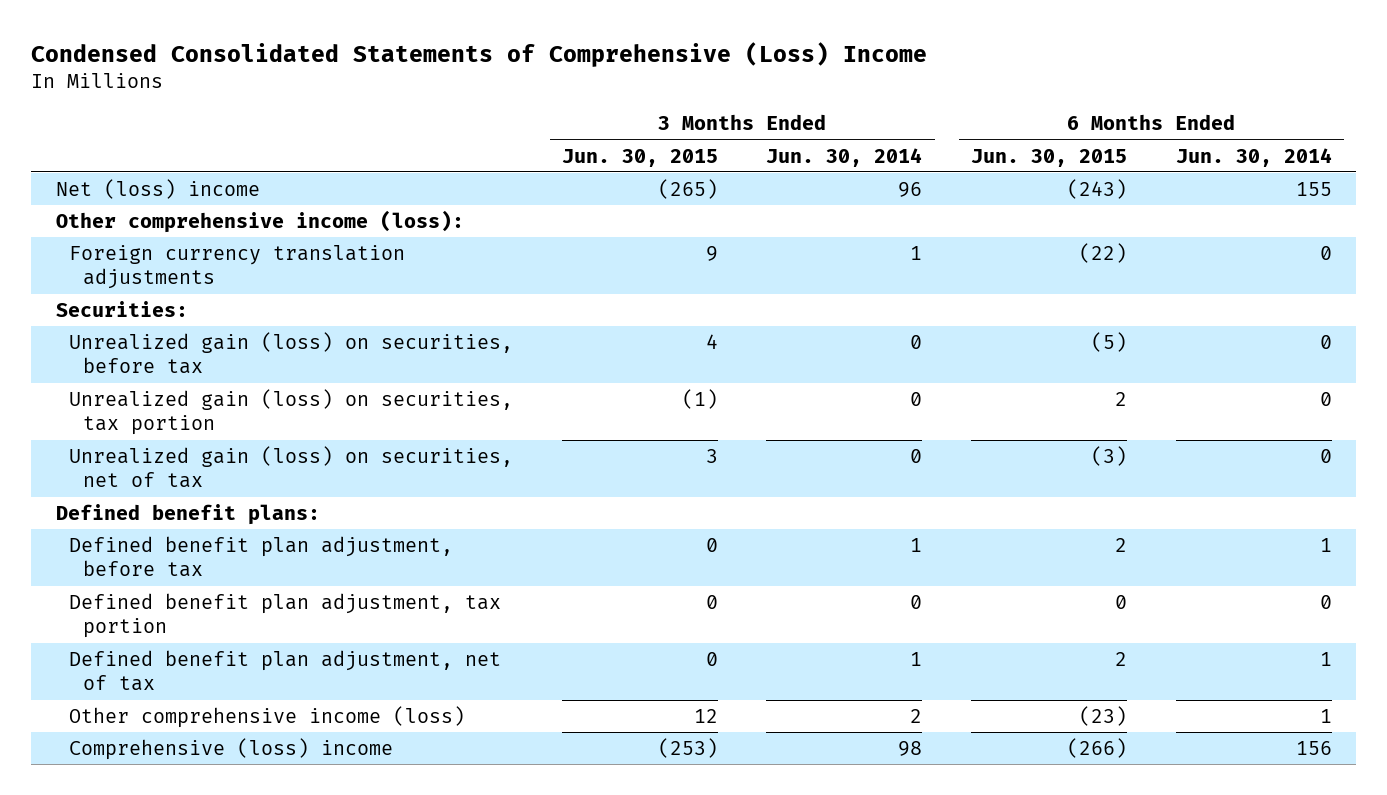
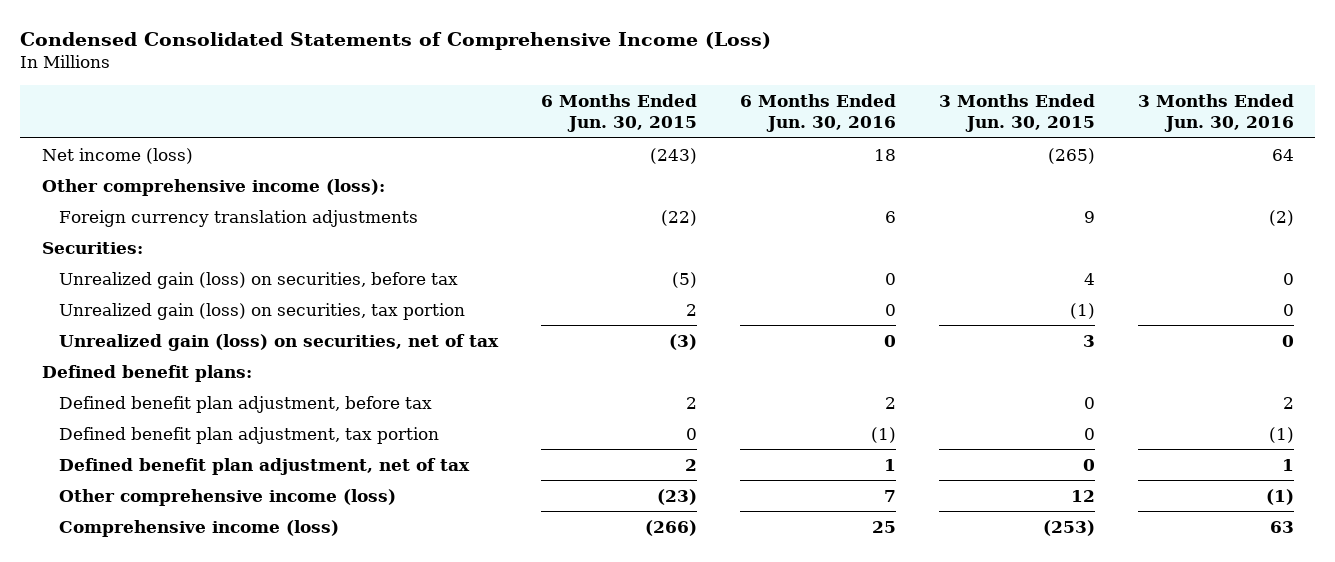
- Condensed Consolidated Statements of Comprehensive (Loss) Income
+ Condensed Consolidated Statements of Comprehensive Income (Loss)
- | 3 Months Ended Jun. 30, 2015 | 3 Months Ended Jun. 30, 2014 | 6 Months Ended Jun. 30, 2015 | 6 Months Ended Jun. 30, 2014
+ | 6 Months Ended Jun. 30, 2015 | 6 Months Ended Jun. 30, 2016 | 3 Months Ended Jun. 30, 2015 | 3 Months Ended Jun. 30, 2016
- Net (loss) income | (265) | 96 | (243) | 155
+ Net income (loss) | (243) | 18 | (265) | 64
- Comprehensive (loss) income | (253) | 98 | (266) | 156
+ Comprehensive income (loss) | (266) | 25 | (253) | 63

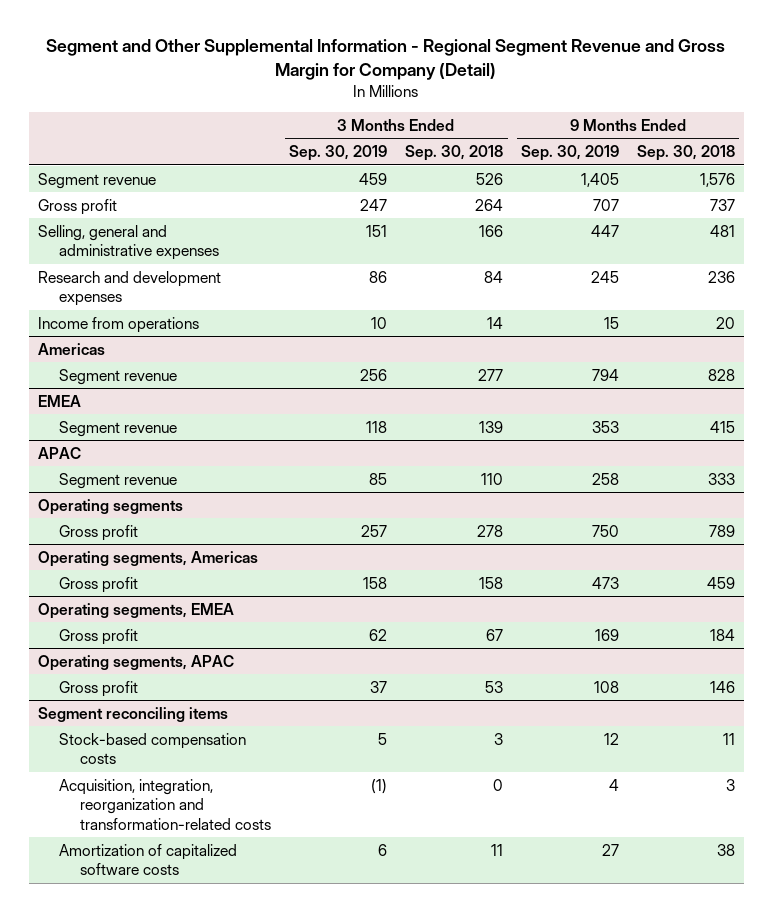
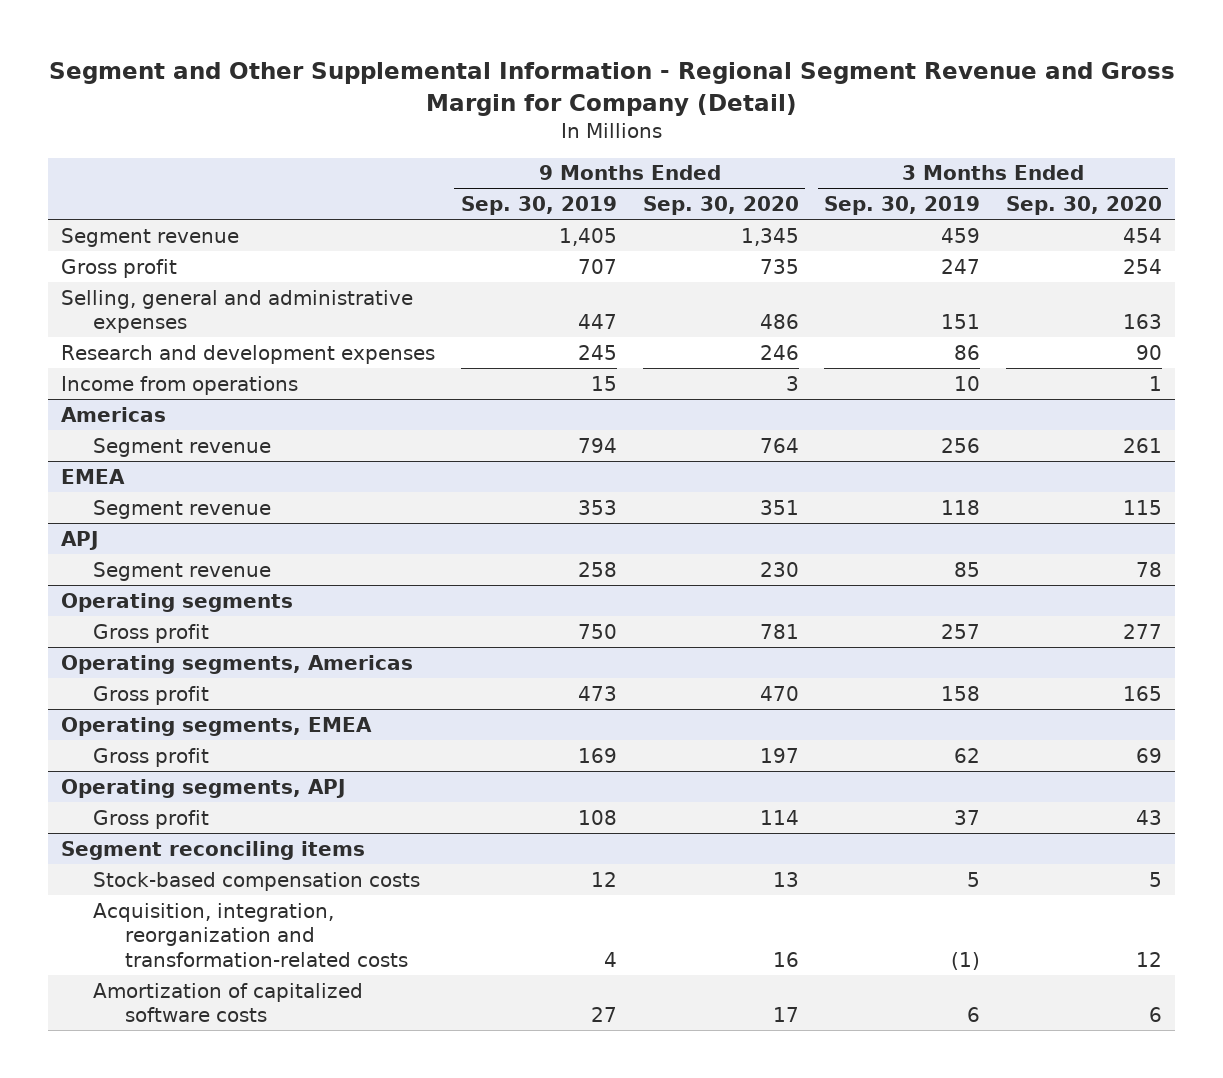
- | 3 Months Ended Sep. 30, 2019 | 3 Months Ended Sep. 30, 2018 | 9 Months Ended Sep. 30, 2019 | 9 Months Ended Sep. 30, 2018
+ | 9 Months Ended Sep. 30, 2019 | 9 Months Ended Sep. 30, 2020 | 3 Months Ended Sep. 30, 2019 | 3 Months Ended Sep. 30, 2020
- APAC
+ APJ
- Operating segments, APAC
+ Operating segments, APJ

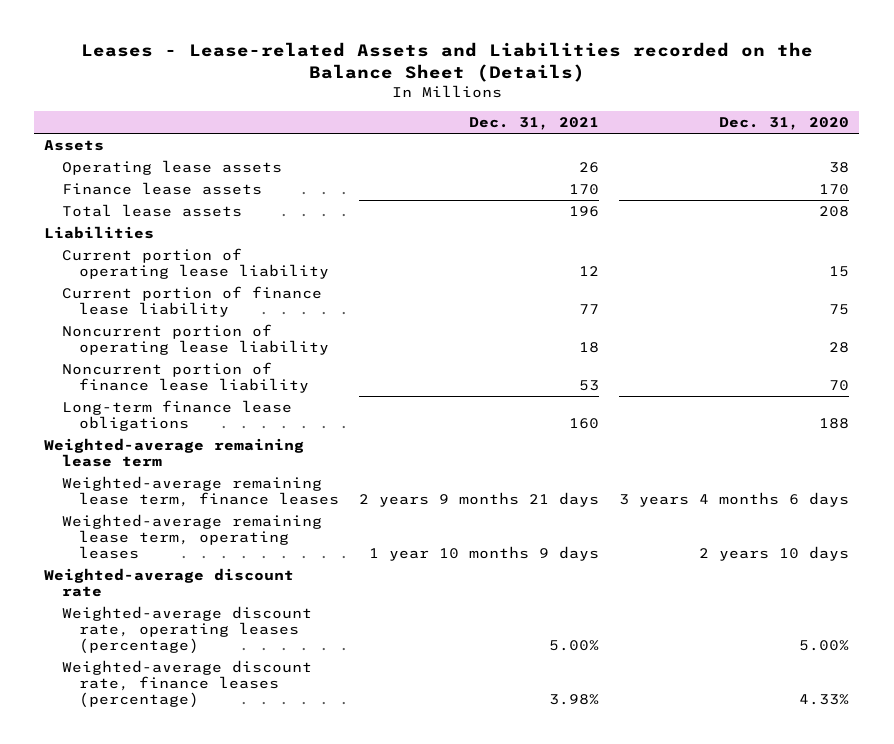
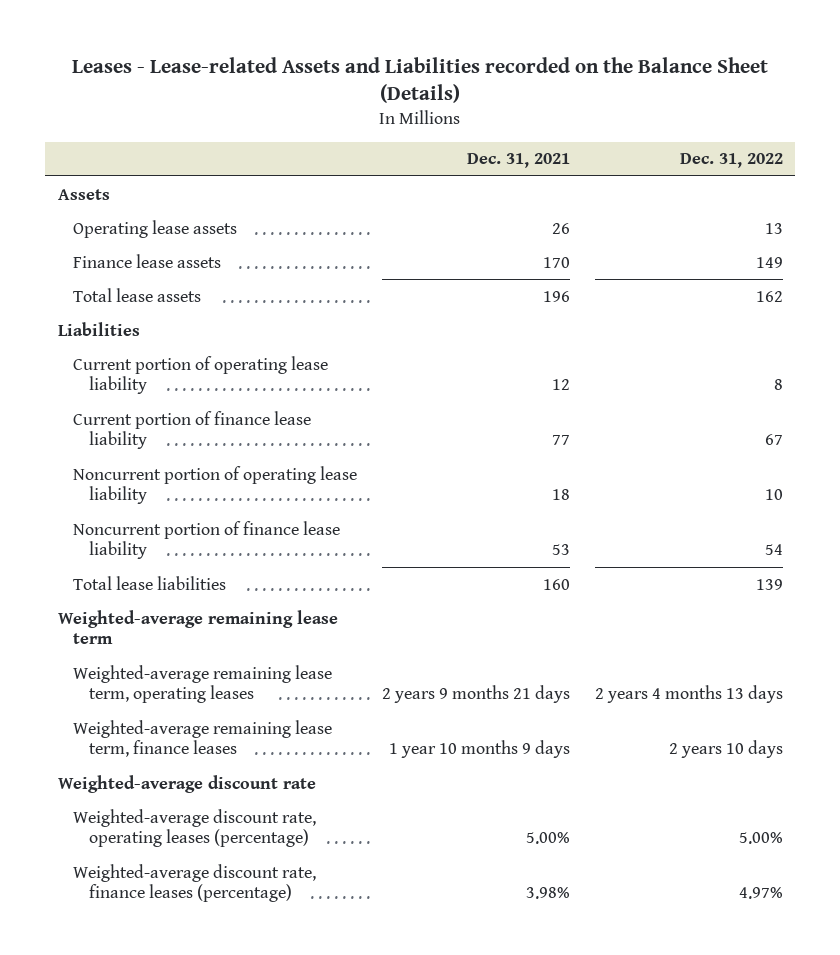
- | Dec. 31, 2021 | Dec. 31, 2020
+ | Dec. 31, 2021 | Dec. 31, 2022
- Long-term finance lease obligations | 160 | 188
+ Total lease liabilities | 160 | 139
- Weighted-average remaining lease term, finance leases | 2 years 9 months 21 days | 3 years 4 months 6 days
- Weighted-average remaining lease term, operating leases | 1 year 10 months 9 days | 2 years 10 days
+ Weighted-average remaining lease term, operating leases | 2 years 9 months 21 days | 2 years 4 months 13 days
+ Weighted-average remaining lease term, finance leases | 1 year 10 months 9 days | 2 years 10 days

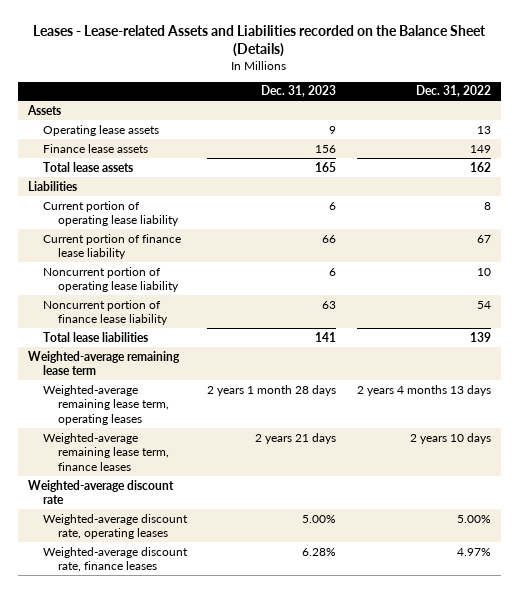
- | Dec. 31, 2021 | Dec. 31, 2022
+ | Dec. 31, 2023 | Dec. 31, 2022
- Weighted-average discount rate, operating leases (percentage) | 5.00% | 5.00%
- Weighted-average discount rate, finance leases (percentage) | 3.98% | 4.97%
+ Weighted-average discount rate, operating leases | 5.00% | 5.00%
+ Weighted-average discount rate, finance leases | 6.28% | 4.97%

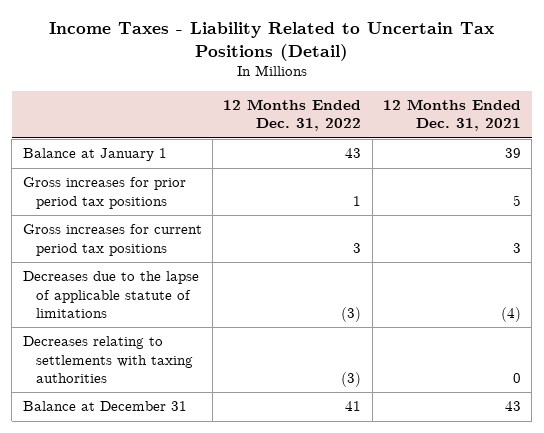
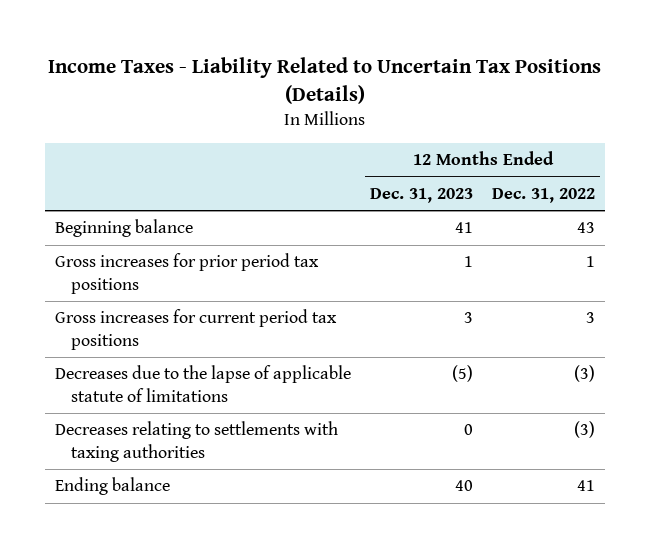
- Income Taxes - Liability Related to Uncertain Tax Positions (Detail)
+ Income Taxes - Liability Related to Uncertain Tax Positions (Details)
- | 12 Months Ended Dec. 31, 2022 | 12 Months Ended Dec. 31, 2021
+ | 12 Months Ended Dec. 31, 2023 | 12 Months Ended Dec. 31, 2022
- Balance at January 1 | 43 | 39
+ Beginning balance | 41 | 43
- Balance at December 31 | 41 | 43
+ Ending balance | 40 | 41

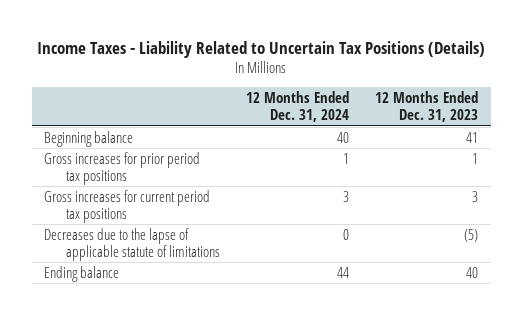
- | 12 Months Ended Dec. 31, 2023 | 12 Months Ended Dec. 31, 2022
+ | 12 Months Ended Dec. 31, 2024 | 12 Months Ended Dec. 31, 2023
- Decreases relating to settlements with taxing authorities | 0 | (3)

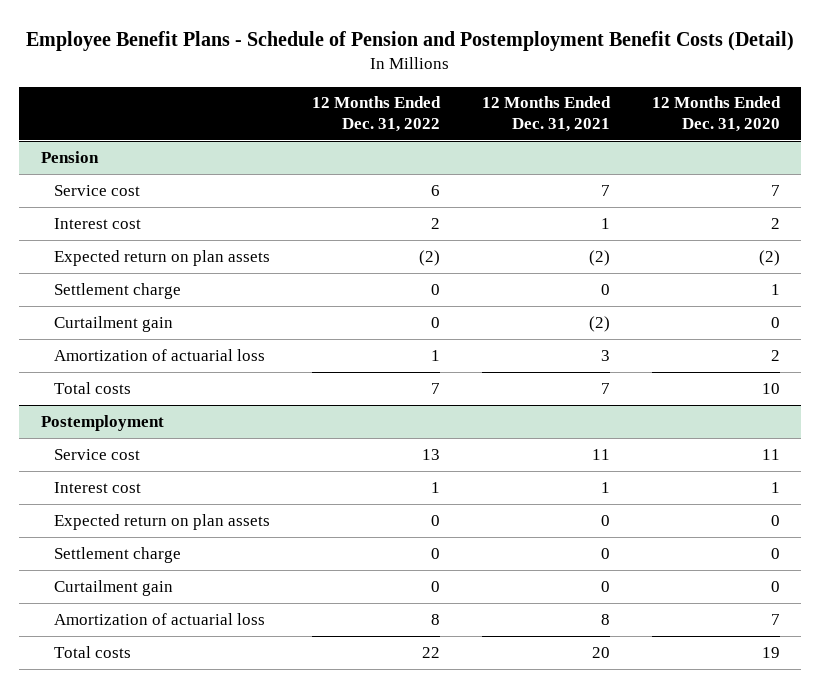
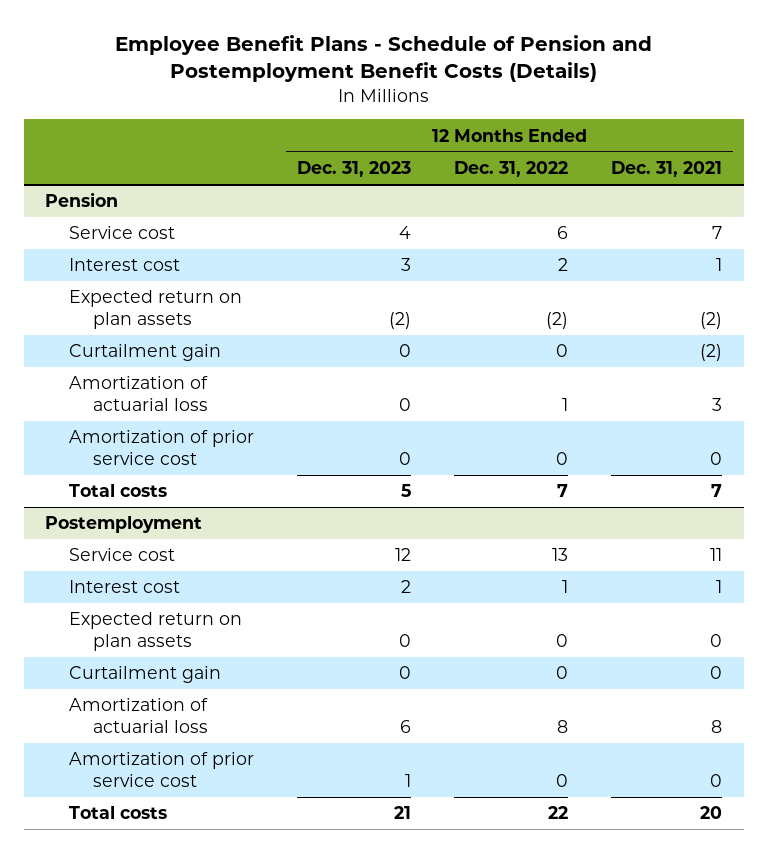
- Employee Benefit Plans - Schedule of Pension and Postemployment Benefit Costs (Detail)
+ Employee Benefit Plans - Schedule of Pension and Postemployment Benefit Costs (Details)
- | 12 Months Ended Dec. 31, 2022 | 12 Months Ended Dec. 31, 2021 | 12 Months Ended Dec. 31, 2020
+ | 12 Months Ended Dec. 31, 2023 | 12 Months Ended Dec. 31, 2022 | 12 Months Ended Dec. 31, 2021
@ Pension
- Settlement charge | 0 | 0 | 1
+ Amortization of prior service cost | 0 | 0 | 0
@ Postemployment
- Settlement charge | 0 | 0 | 0
+ Amortization of prior service cost | 1 | 0 | 0

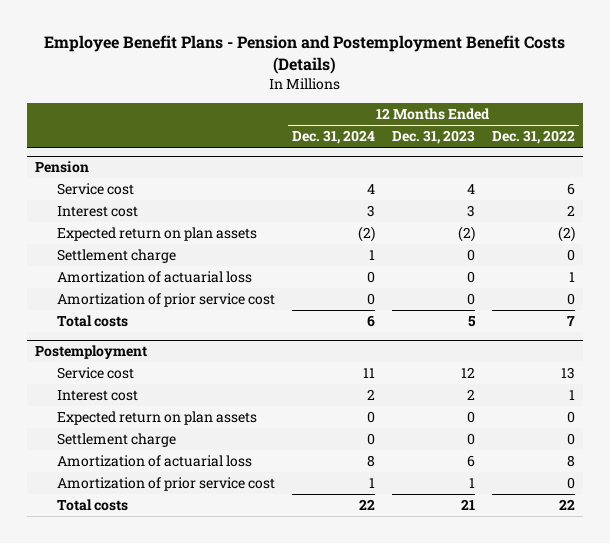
- Employee Benefit Plans - Schedule of Pension and Postemployment Benefit Costs (Details)
+ Employee Benefit Plans - Pension and Postemployment Benefit Costs (Details)
- | 12 Months Ended Dec. 31, 2023 | 12 Months Ended Dec. 31, 2022 | 12 Months Ended Dec. 31, 2021
+ | 12 Months Ended Dec. 31, 2024 | 12 Months Ended Dec. 31, 2023 | 12 Months Ended Dec. 31, 2022
@ Pension
- Curtailment gain | 0 | 0 | (2)
+ Settlement charge | 1 | 0 | 0
@ Postemployment
- Curtailment gain | 0 | 0 | 0
+ Settlement charge | 0 | 0 | 0

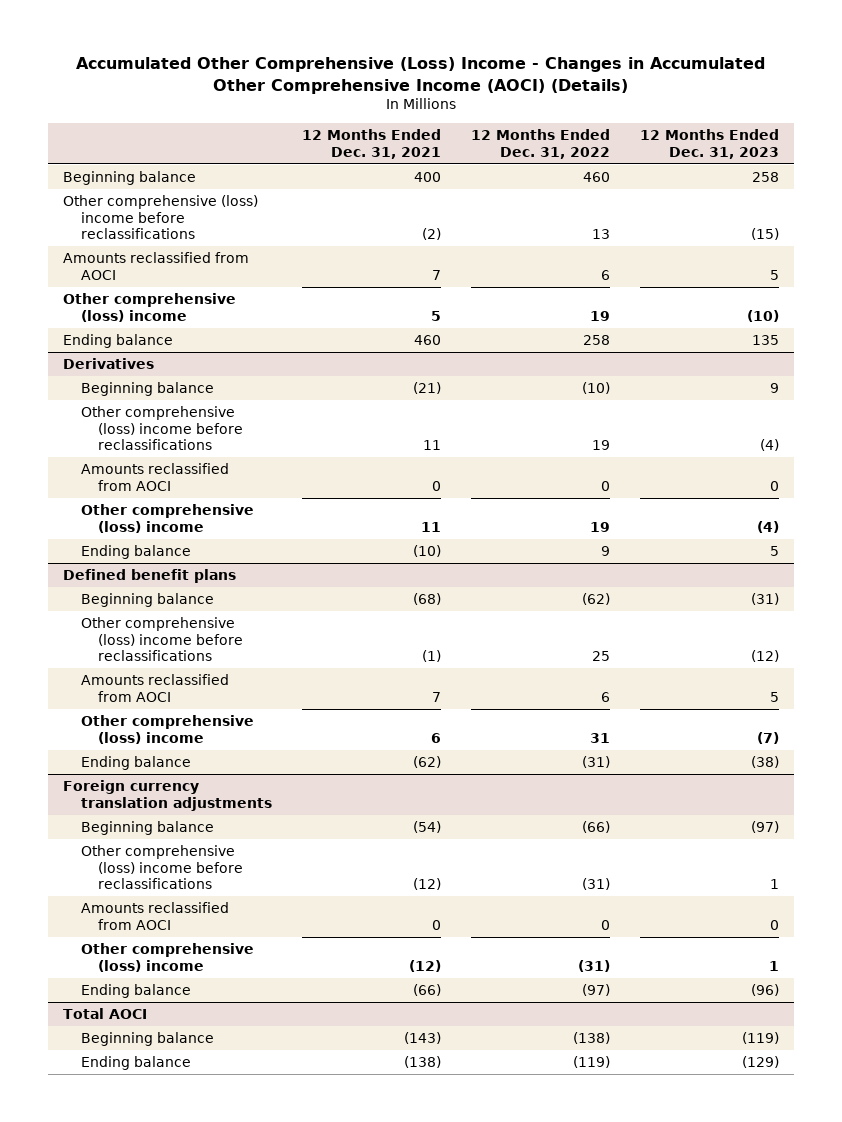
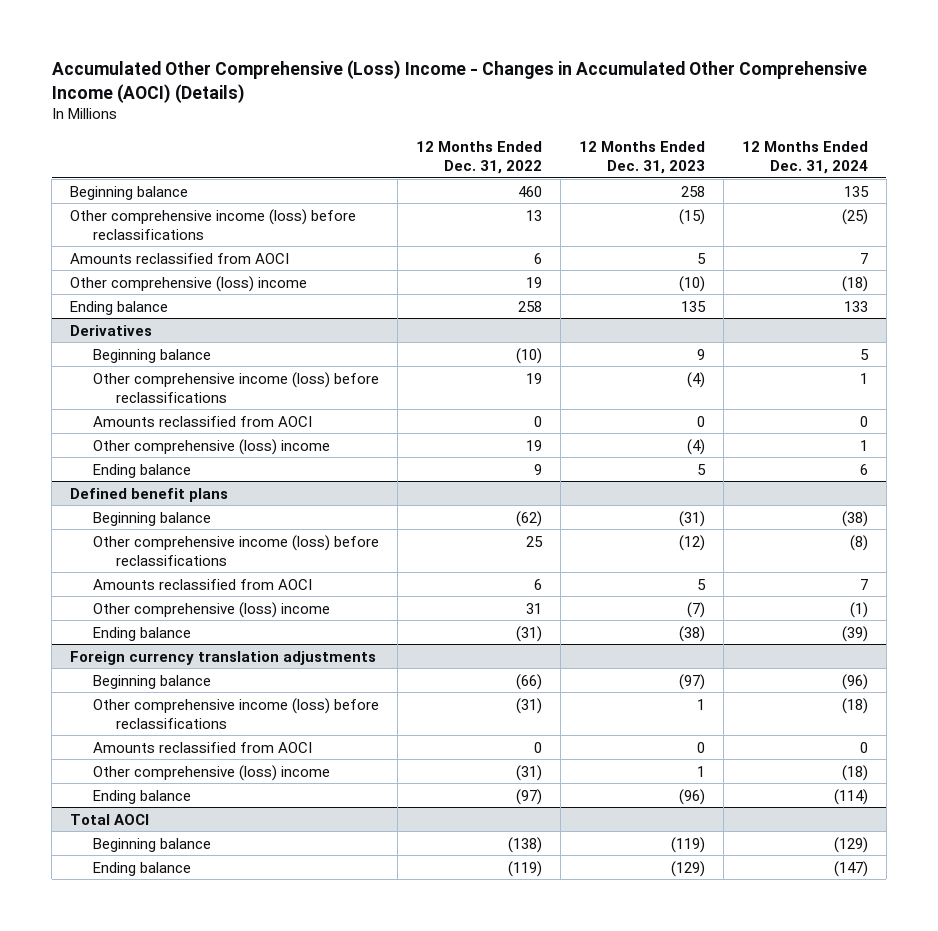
- | 12 Months Ended Dec. 31, 2021 | 12 Months Ended Dec. 31, 2022 | 12 Months Ended Dec. 31, 2023
+ | 12 Months Ended Dec. 31, 2022 | 12 Months Ended Dec. 31, 2023 | 12 Months Ended Dec. 31, 2024
- Other comprehensive (loss) income before reclassifications | (2) | 13 | (15)
+ Other comprehensive income (loss) before reclassifications | 13 | (15) | (25)
@ Derivatives
- Other comprehensive (loss) income before reclassifications | 11 | 19 | (4)
+ Other comprehensive income (loss) before reclassifications | 19 | (4) | 1
@ Defined benefit plans
- Other comprehensive (loss) income before reclassifications | (1) | 25 | (12)
+ Other comprehensive income (loss) before reclassifications | 25 | (12) | (8)
@ Foreign currency translation adjustments
- Other comprehensive (loss) income before reclassifications | (12) | (31) | 1
+ Other comprehensive income (loss) before reclassifications | (31) | 1 | (18)

